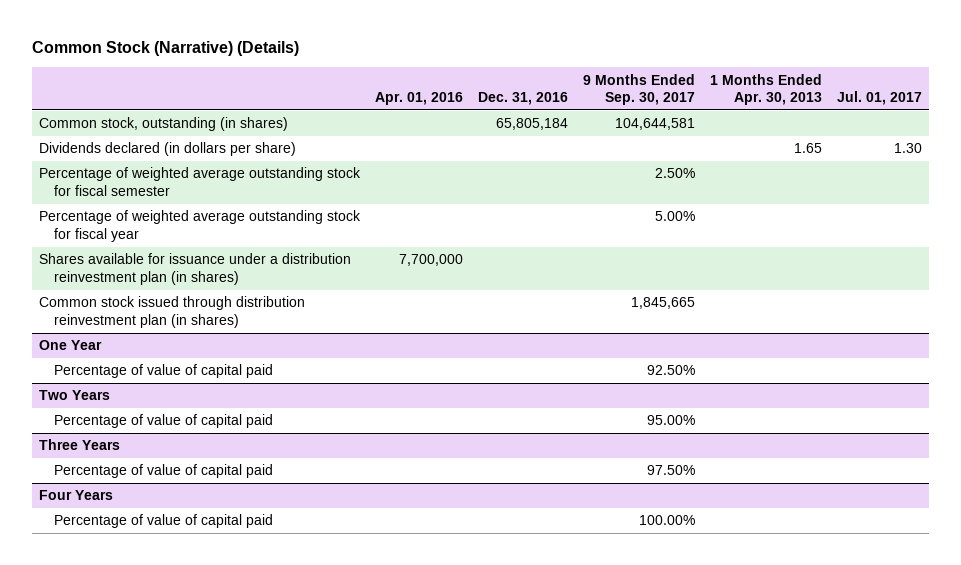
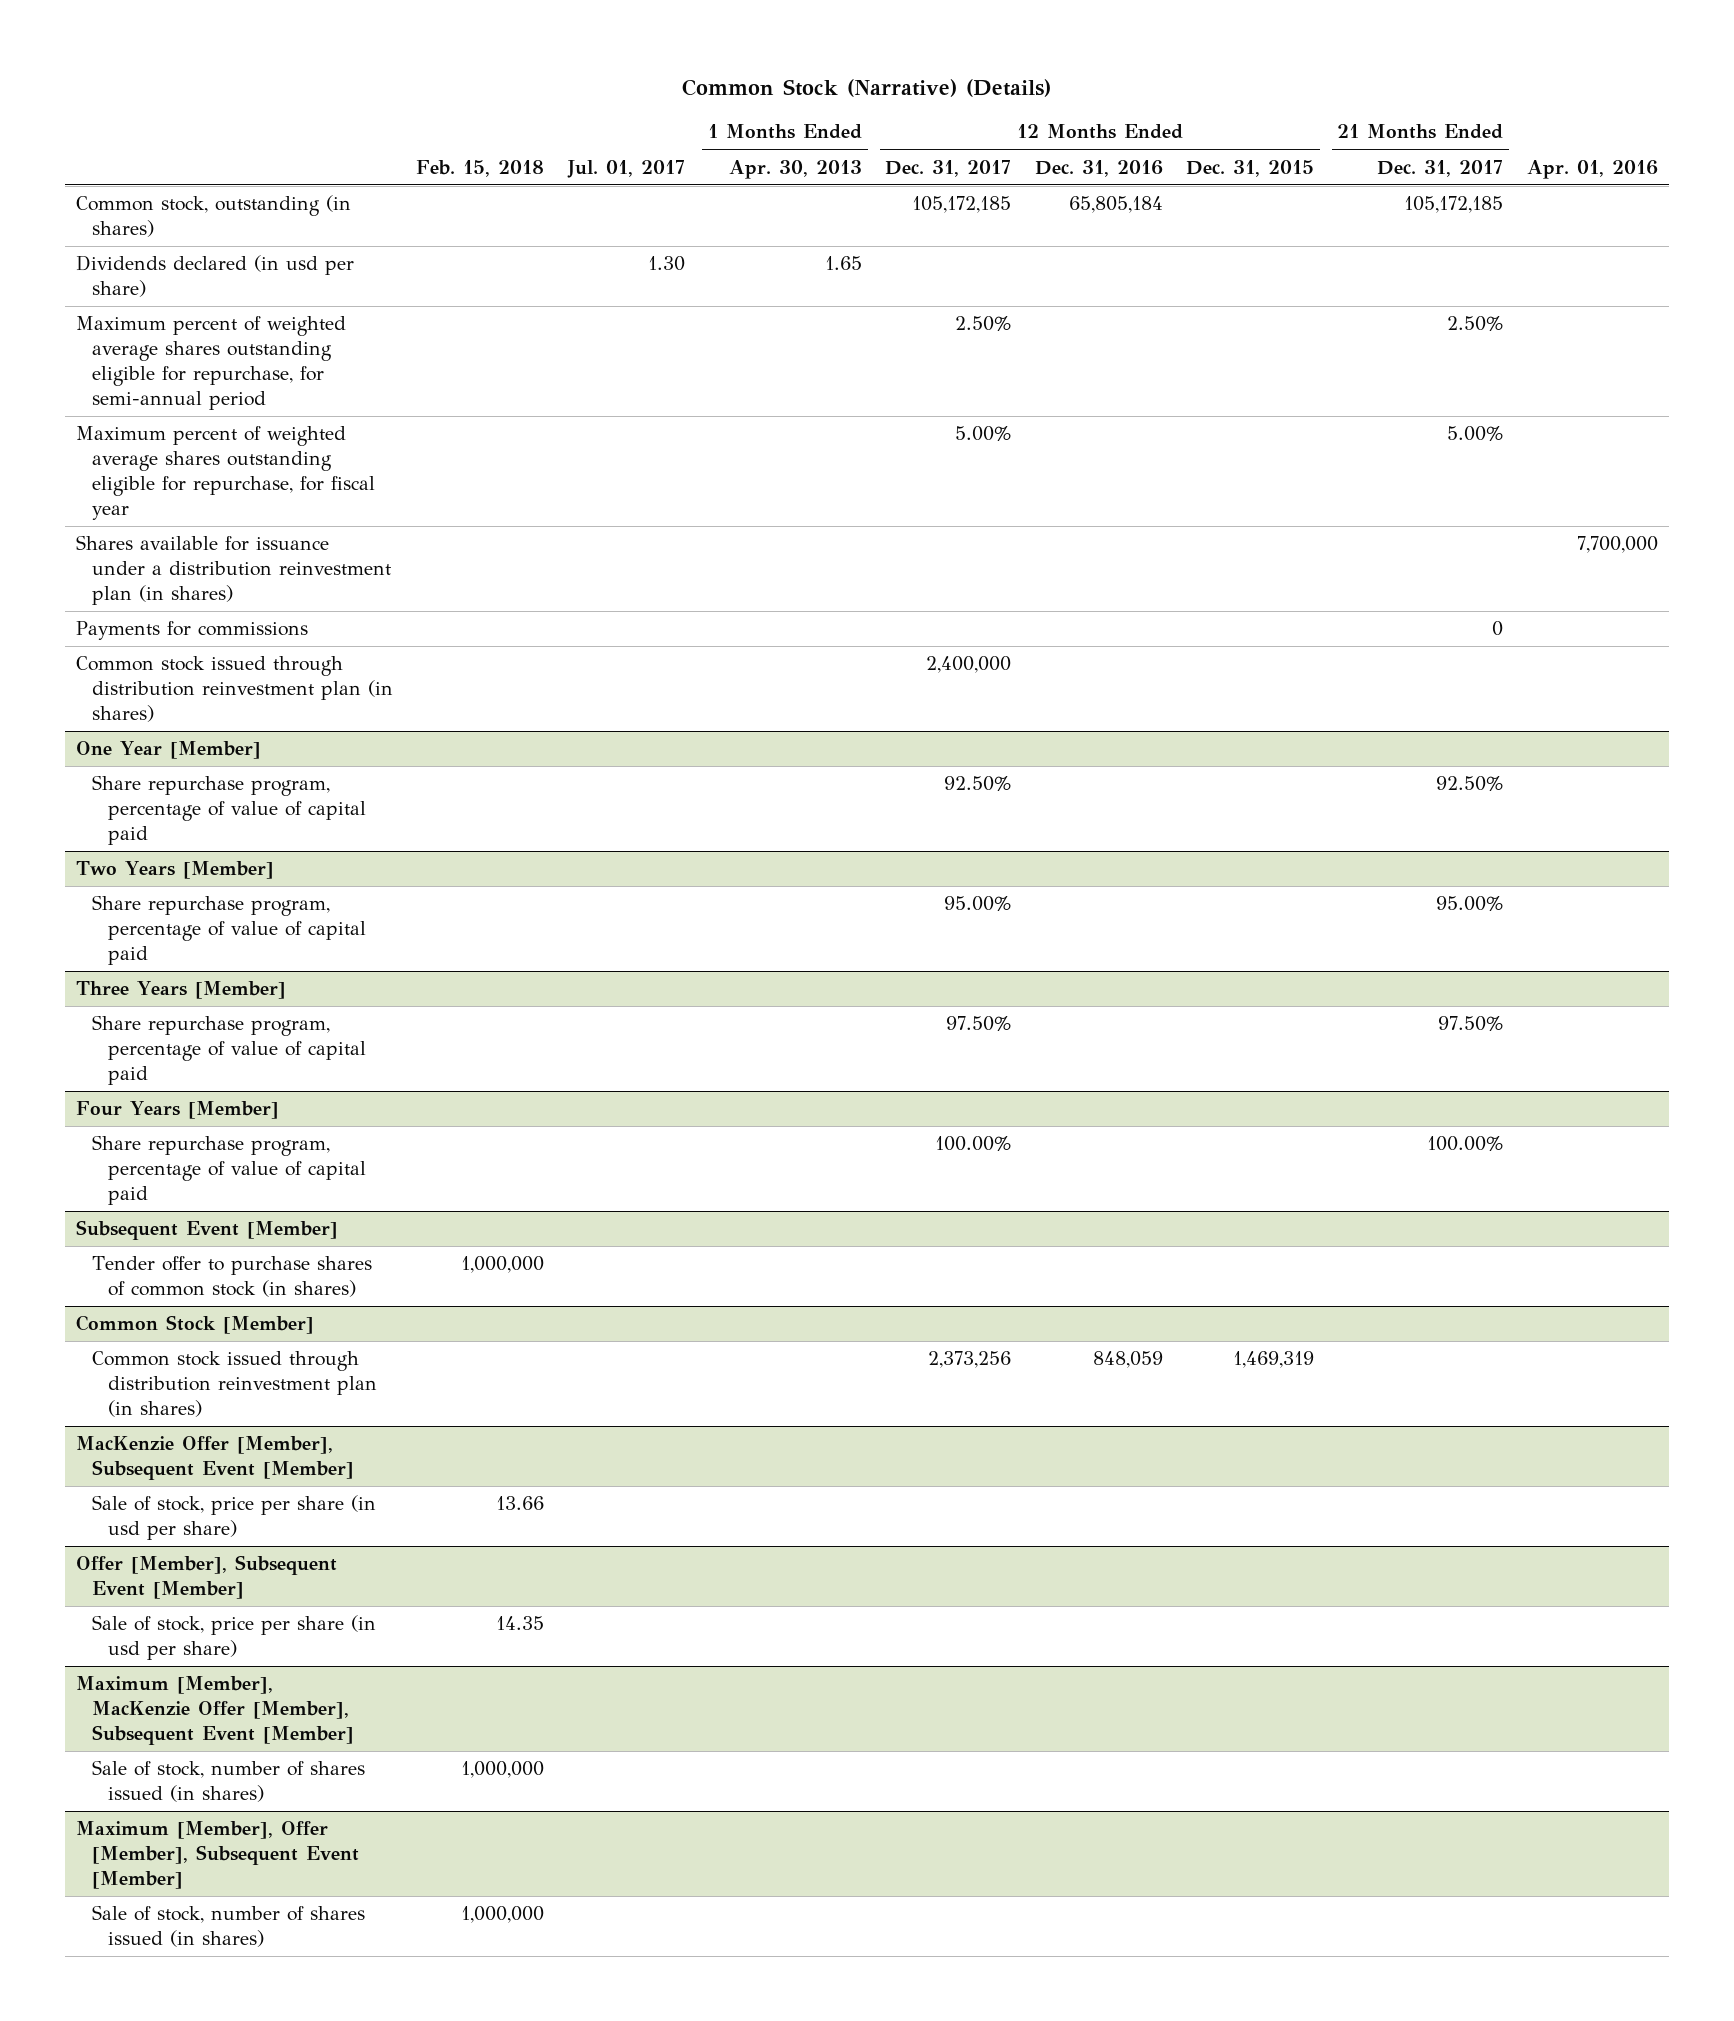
- | Apr. 01, 2016 | Dec. 31, 2016 | 9 Months Ended Sep. 30, 2017 | 1 Months Ended Apr. 30, 2013 | Jul. 01, 2017
+ | Feb. 15, 2018 | Jul. 01, 2017 | 1 Months Ended Apr. 30, 2013 | 12 Months Ended Dec. 31, 2017 | 12 Months Ended Dec. 31, 2016 | 12 Months Ended Dec. 31, 2015 | 21 Months Ended Dec. 31, 2017 | Apr. 01, 2016
- Dividends declared (in dollars per share) | | | | 1.65 | 1.30
- Percentage of weighted average outstanding stock for fiscal semester | | | 2.50% | |
- Percentage of weighted average outstanding stock for fiscal year | | | 5.00% | |
+ Dividends declared (in usd per share) | | 1.30 | 1.65 | | | | |
+ Maximum percent of weighted average shares outstanding eligible for repurchase, for semi-annual period | | | | 2.50% | | | 2.50% |
+ Maximum percent of weighted average shares outstanding eligible for repurchase, for fiscal year | | | | 5.00% | | | 5.00% |
+ Payments for commissions | | | | | | | 0 |
- One Year
- Percentage of value of capital paid | | | 92.50% | |
- Two Years
- Percentage of value of capital paid | | | 95.00% | |
- Three Years
- Percentage of value of capital paid | | | 97.50% | |
- Four Years
- Percentage of value of capital paid | | | 100.00% | |
+ One Year [Member]
+ Share repurchase program, percentage of value of capital paid | | | | 92.50% | | | 92.50% |
+ Two Years [Member]
+ Share repurchase program, percentage of value of capital paid | | | | 95.00% | | | 95.00% |
+ Three Years [Member]
+ Share repurchase program, percentage of value of capital paid | | | | 97.50% | | | 97.50% |
+ Four Years [Member]
+ Share repurchase program, percentage of value of capital paid | | | | 100.00% | | | 100.00% |
+ Subsequent Event [Member]
+ Tender offer to purchase shares of common stock (in shares) | 1,000,000 | | | | | | |
+ Common Stock [Member]
+ Common stock issued through distribution reinvestment plan (in shares) | | | | 2,373,256 | 848,059 | 1,469,319 | |
+ MacKenzie Offer [Member], Subsequent Event [Member]
+ Sale of stock, price per share (in usd per share) | 13.66 | | | | | | |
+ Offer [Member], Subsequent Event [Member]
+ Sale of stock, price per share (in usd per share) | 14.35 | | | | | | |
+ Maximum [Member], MacKenzie Offer [Member], Subsequent Event [Member]
+ Sale of stock, number of shares issued (in shares) | 1,000,000 | | | | | | |
+ Maximum [Member], Offer [Member], Subsequent Event [Member]
+ Sale of stock, number of shares issued (in shares) | 1,000,000 | | | | | | |

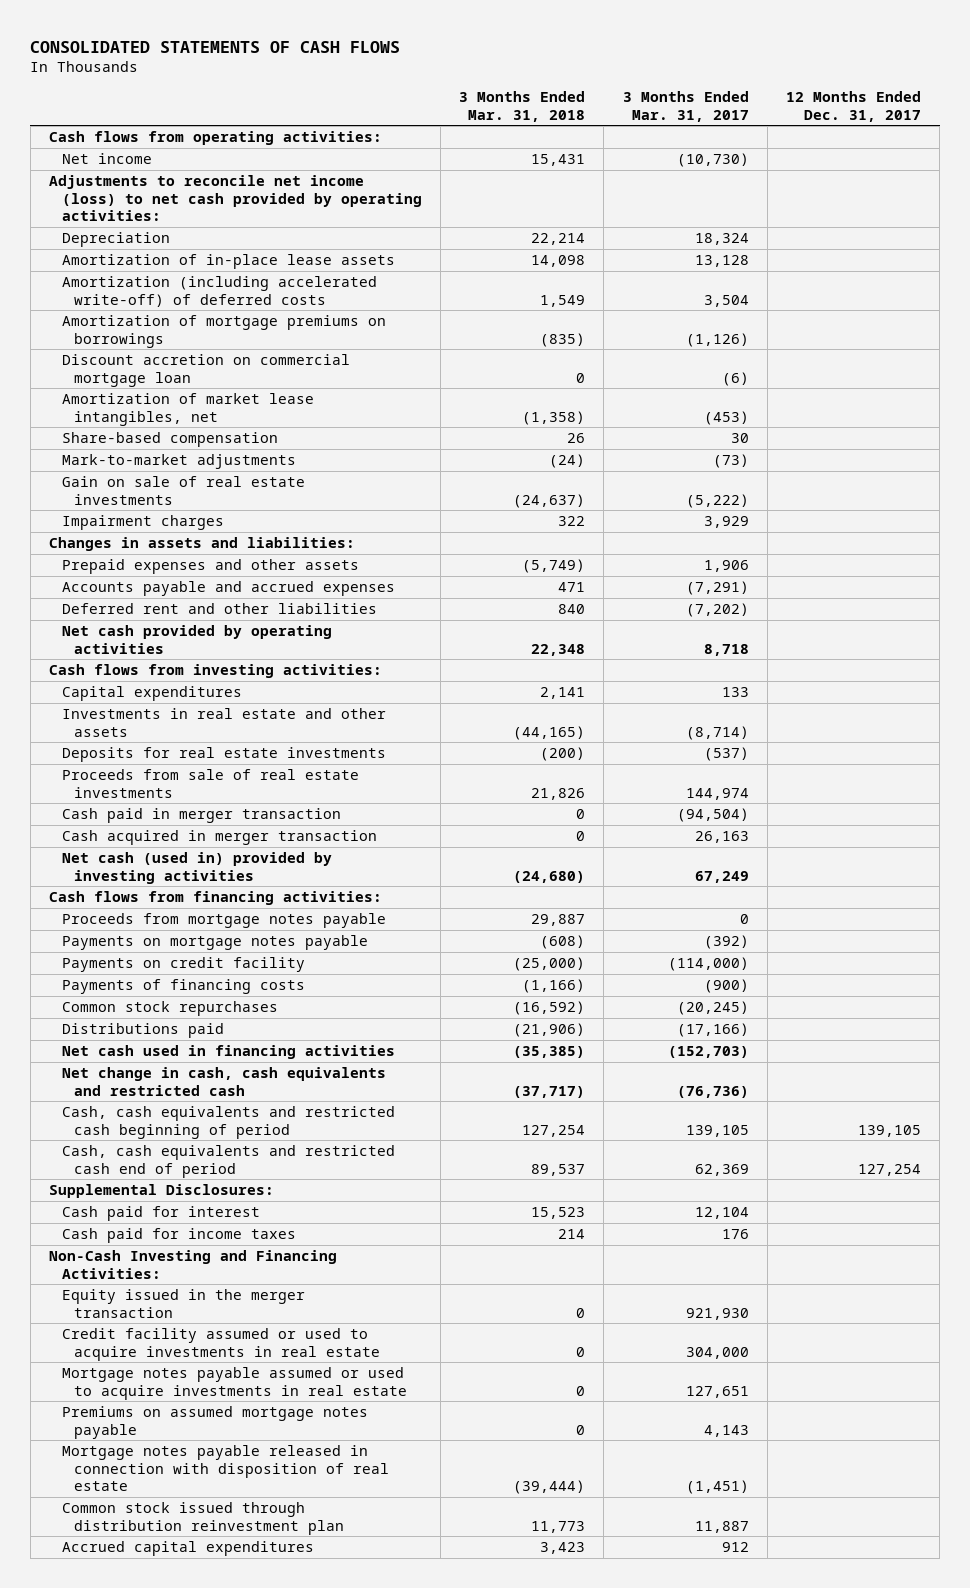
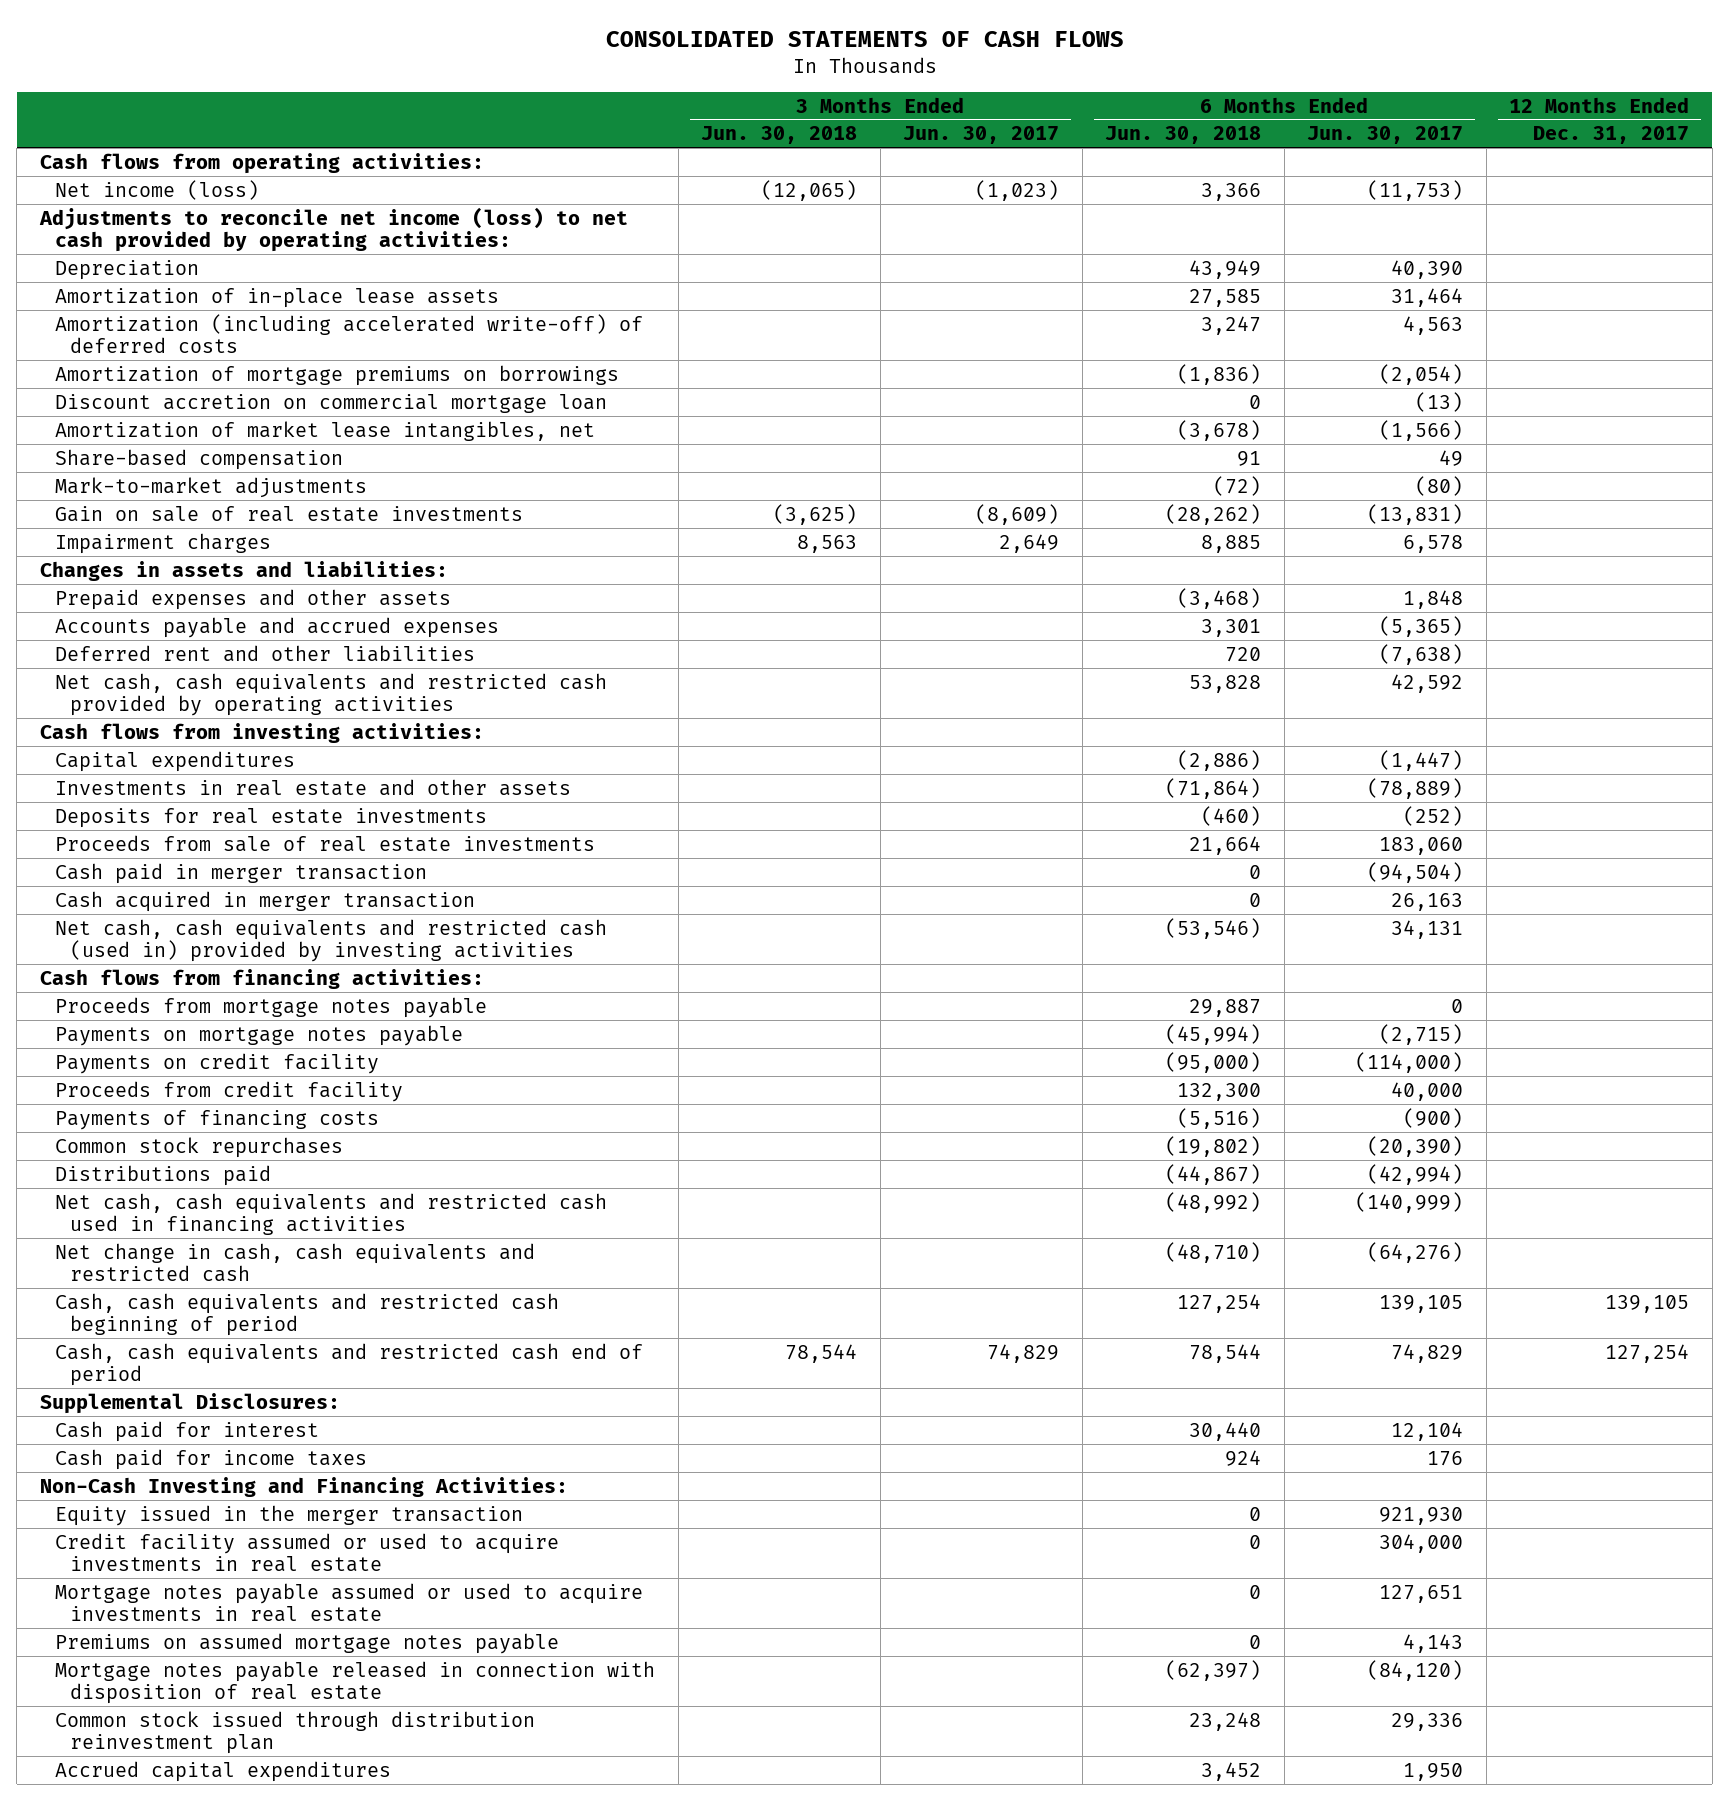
- | 3 Months Ended Mar. 31, 2018 | 3 Months Ended Mar. 31, 2017 | 12 Months Ended Dec. 31, 2017
+ | 3 Months Ended Jun. 30, 2018 | 3 Months Ended Jun. 30, 2017 | 6 Months Ended Jun. 30, 2018 | 6 Months Ended Jun. 30, 2017 | 12 Months Ended Dec. 31, 2017
- Net income | 15,431 | (10,730) |
+ Net income (loss) | (12,065) | (1,023) | 3,366 | (11,753) |
- Net cash provided by operating activities | 22,348 | 8,718 |
+ Net cash, cash equivalents and restricted cash provided by operating activities | | | 53,828 | 42,592 |
- Net cash (used in) provided by investing activities | (24,680) | 67,249 |
+ Net cash, cash equivalents and restricted cash (used in) provided by investing activities | | | (53,546) | 34,131 |
+ Proceeds from credit facility | | | 132,300 | 40,000 |
- Net cash used in financing activities | (35,385) | (152,703) |
+ Net cash, cash equivalents and restricted cash used in financing activities | | | (48,992) | (140,999) |

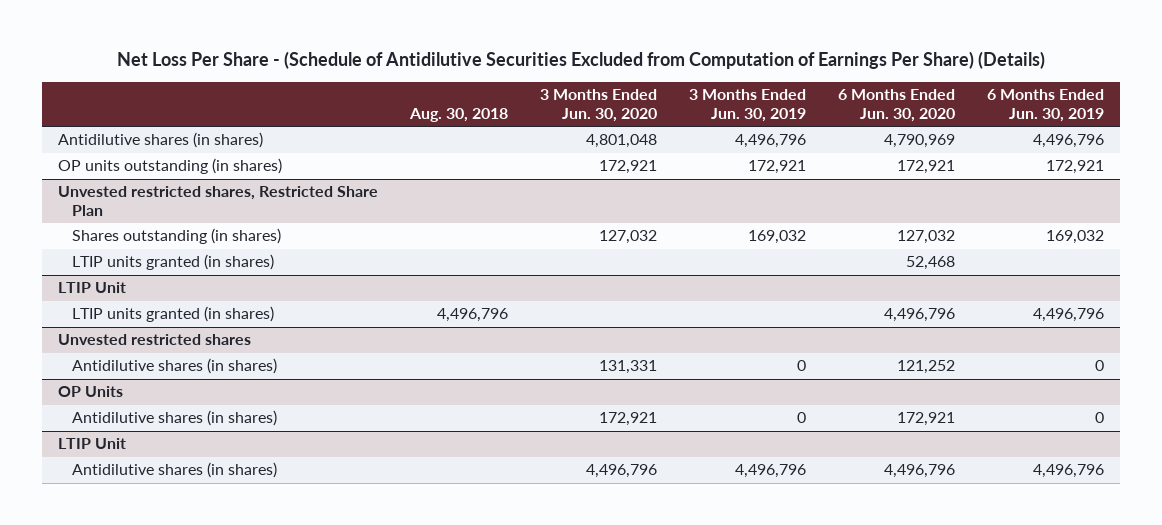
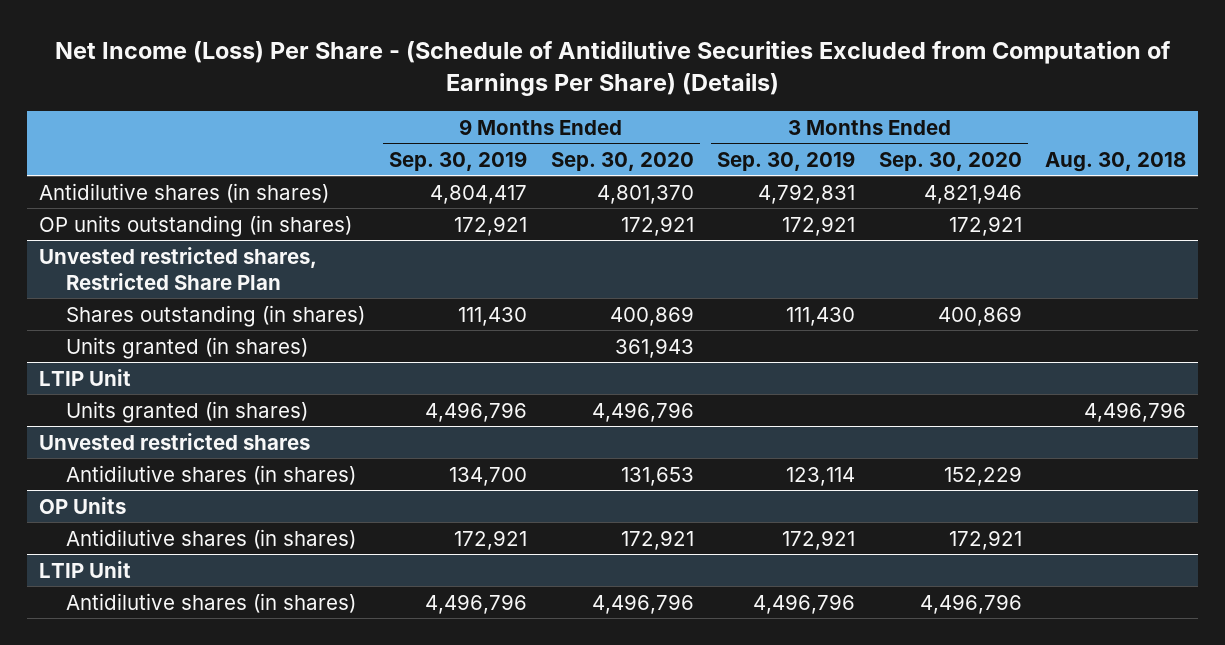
- Net Loss Per Share - (Schedule of Antidilutive Securities Excluded from Computation of Earnings Per Share) (Details)
+ Net Income (Loss) Per Share - (Schedule of Antidilutive Securities Excluded from Computation of Earnings Per Share) (Details)
- | Aug. 30, 2018 | 3 Months Ended Jun. 30, 2020 | 3 Months Ended Jun. 30, 2019 | 6 Months Ended Jun. 30, 2020 | 6 Months Ended Jun. 30, 2019
+ | 9 Months Ended Sep. 30, 2019 | 9 Months Ended Sep. 30, 2020 | 3 Months Ended Sep. 30, 2019 | 3 Months Ended Sep. 30, 2020 | Aug. 30, 2018
@ Unvested restricted shares, Restricted Share Plan
- LTIP units granted (in shares) | | | | 52,468 |
+ Units granted (in shares) | | 361,943 | | |
@ LTIP Unit
- LTIP units granted (in shares) | 4,496,796 | | | 4,496,796 | 4,496,796
+ Units granted (in shares) | 4,496,796 | 4,496,796 | | | 4,496,796

